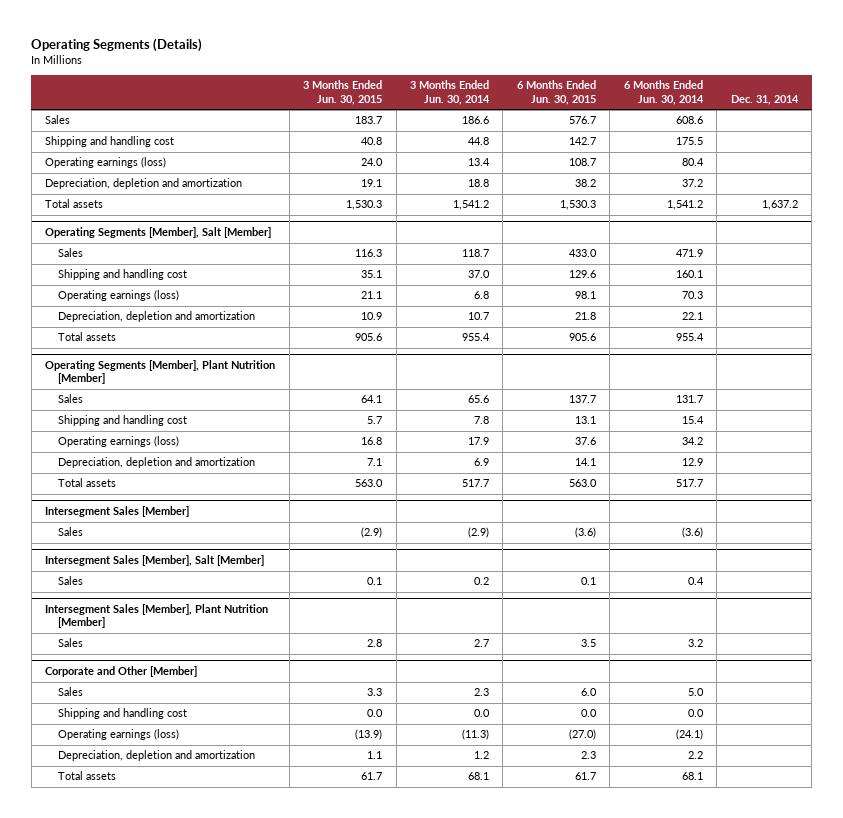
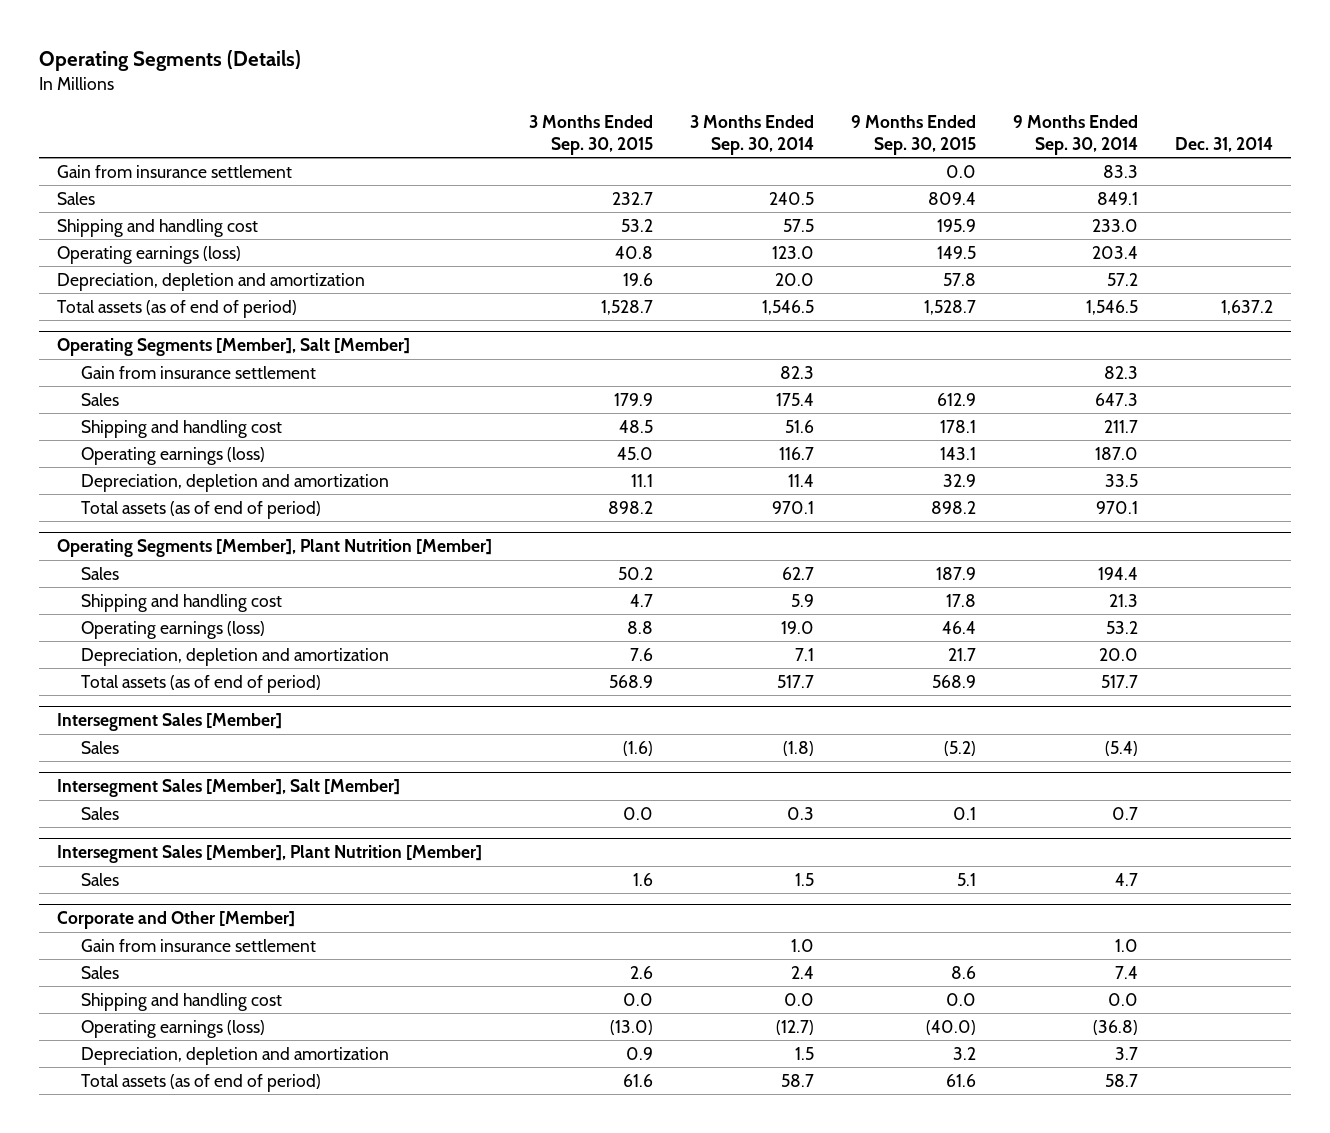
- | 3 Months Ended Jun. 30, 2015 | 3 Months Ended Jun. 30, 2014 | 6 Months Ended Jun. 30, 2015 | 6 Months Ended Jun. 30, 2014 | Dec. 31, 2014
+ | 3 Months Ended Sep. 30, 2015 | 3 Months Ended Sep. 30, 2014 | 9 Months Ended Sep. 30, 2015 | 9 Months Ended Sep. 30, 2014 | Dec. 31, 2014
+ Gain from insurance settlement | | | 0.0 | 83.3 |
- Total assets | 1,530.3 | 1,541.2 | 1,530.3 | 1,541.2 | 1,637.2
+ Total assets (as of end of period) | 1,528.7 | 1,546.5 | 1,528.7 | 1,546.5 | 1,637.2
@ Operating Segments [Member], Salt [Member]
+ Gain from insurance settlement | | 82.3 | | 82.3 |
- Total assets | 905.6 | 955.4 | 905.6 | 955.4 |
+ Total assets (as of end of period) | 898.2 | 970.1 | 898.2 | 970.1 |
@ Operating Segments [Member], Plant Nutrition [Member]
- Total assets | 563.0 | 517.7 | 563.0 | 517.7 |
+ Total assets (as of end of period) | 568.9 | 517.7 | 568.9 | 517.7 |
@ Corporate and Other [Member]
+ Gain from insurance settlement | | 1.0 | | 1.0 |
- Total assets | 61.7 | 68.1 | 61.7 | 68.1 |
+ Total assets (as of end of period) | 61.6 | 58.7 | 61.6 | 58.7 |

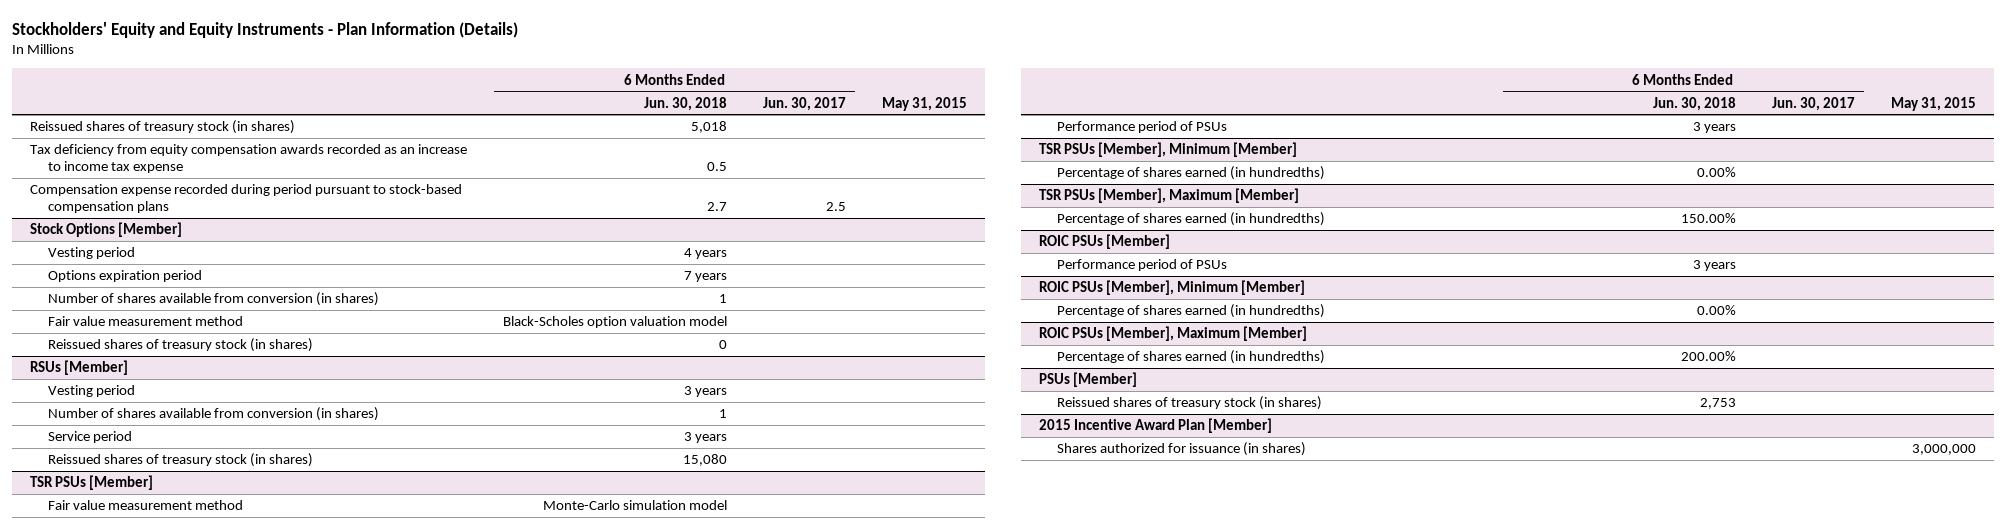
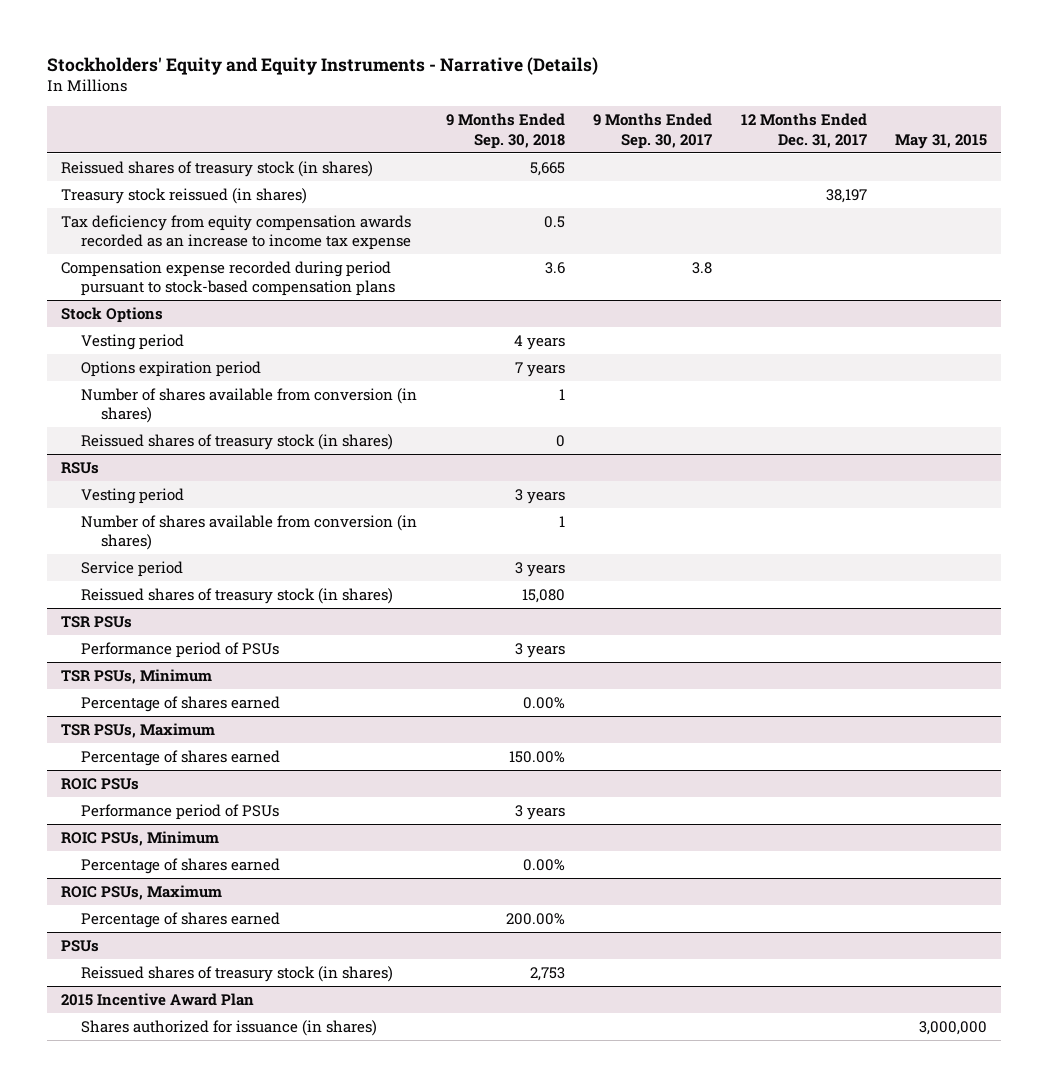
- Stockholders' Equity and Equity Instruments - Plan Information (Details)
+ Stockholders' Equity and Equity Instruments - Narrative (Details)
- | 6 Months Ended Jun. 30, 2018 | 6 Months Ended Jun. 30, 2017 | May 31, 2015
+ | 9 Months Ended Sep. 30, 2018 | 9 Months Ended Sep. 30, 2017 | 12 Months Ended Dec. 31, 2017 | May 31, 2015
+ Treasury stock reissued (in shares) | | | 38,197 |
- Stock Options [Member]
+ Stock Options
- Fair value measurement method | Black-Scholes option valuation model | |
- RSUs [Member]
+ RSUs
- TSR PSUs [Member]
- Fair value measurement method | Monte-Carlo simulation model | |
+ TSR PSUs
- TSR PSUs [Member], Minimum [Member]
- Percentage of shares earned (in hundredths) | 0.00% | |
- TSR PSUs [Member], Maximum [Member]
- Percentage of shares earned (in hundredths) | 150.00% | |
- ROIC PSUs [Member]
+ TSR PSUs, Minimum
+ Percentage of shares earned | 0.00% | | |
+ TSR PSUs, Maximum
+ Percentage of shares earned | 150.00% | | |
+ ROIC PSUs
- ROIC PSUs [Member], Minimum [Member]
- Percentage of shares earned (in hundredths) | 0.00% | |
- ROIC PSUs [Member], Maximum [Member]
- Percentage of shares earned (in hundredths) | 200.00% | |
- PSUs [Member]
+ ROIC PSUs, Minimum
+ Percentage of shares earned | 0.00% | | |
+ ROIC PSUs, Maximum
+ Percentage of shares earned | 200.00% | | |
+ PSUs
- 2015 Incentive Award Plan [Member]
+ 2015 Incentive Award Plan

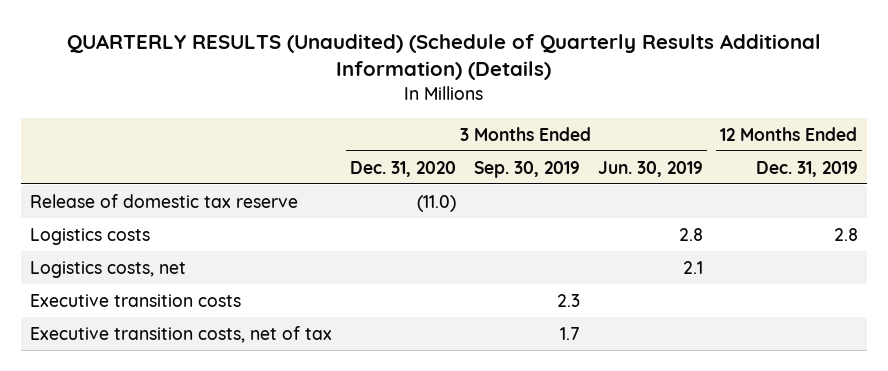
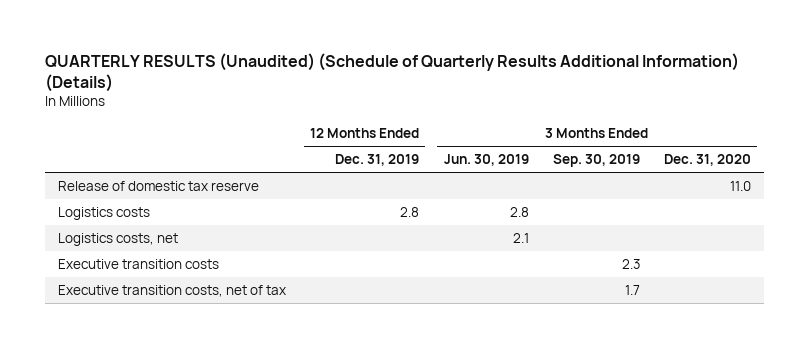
- | 3 Months Ended Dec. 31, 2020 | 3 Months Ended Sep. 30, 2019 | 3 Months Ended Jun. 30, 2019 | 12 Months Ended Dec. 31, 2019
+ | 12 Months Ended Dec. 31, 2019 | 3 Months Ended Jun. 30, 2019 | 3 Months Ended Sep. 30, 2019 | 3 Months Ended Dec. 31, 2020
- Release of domestic tax reserve | (11.0) | | |
+ Release of domestic tax reserve | | | | 11.0

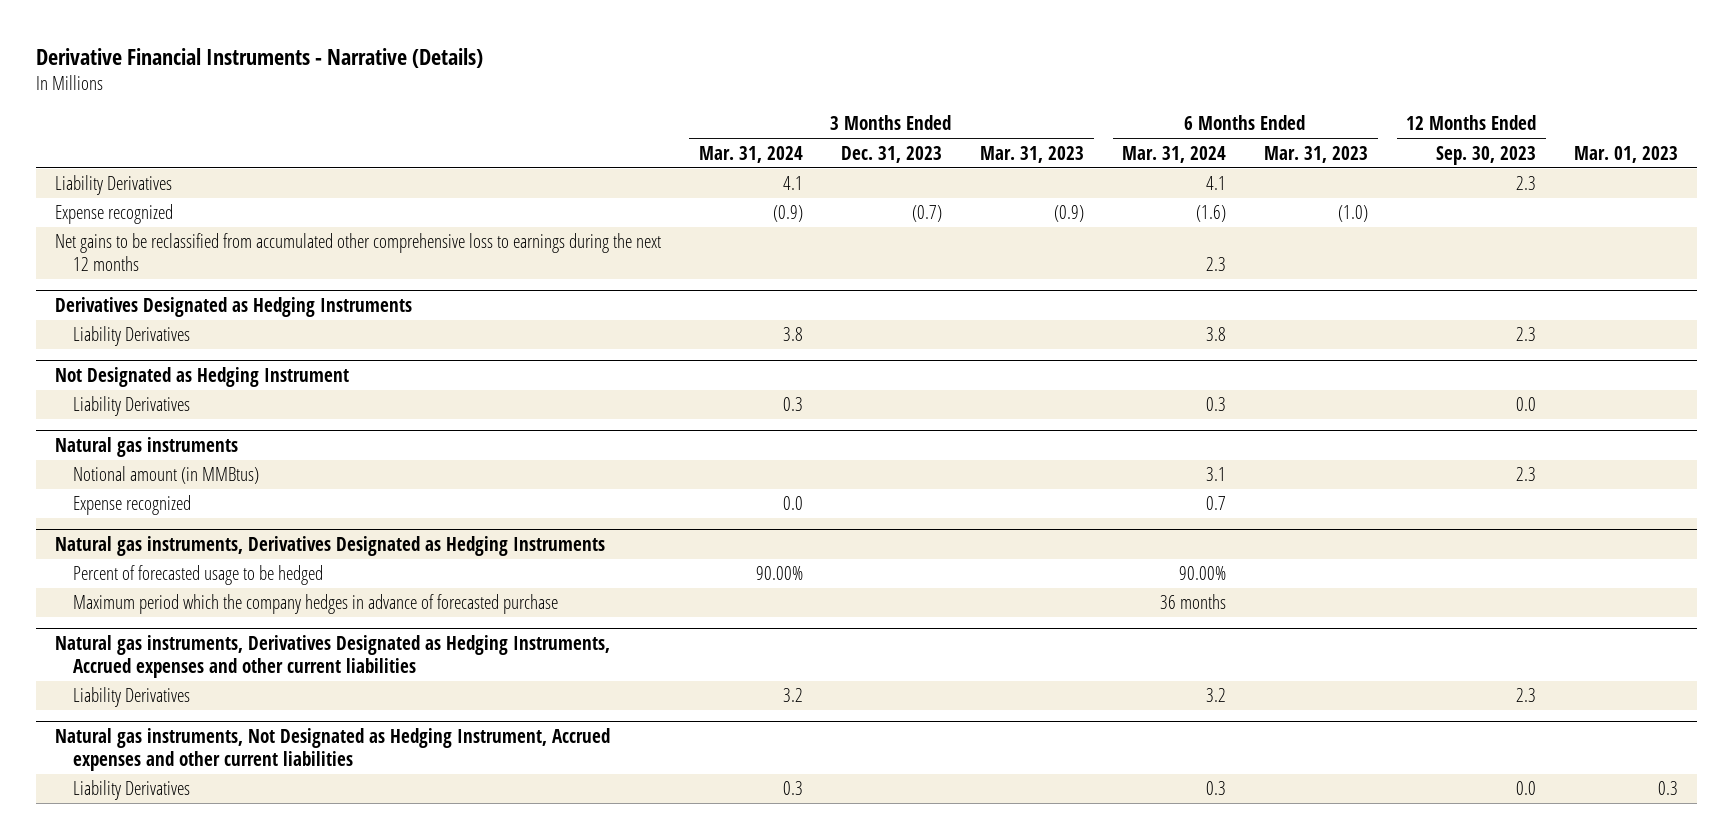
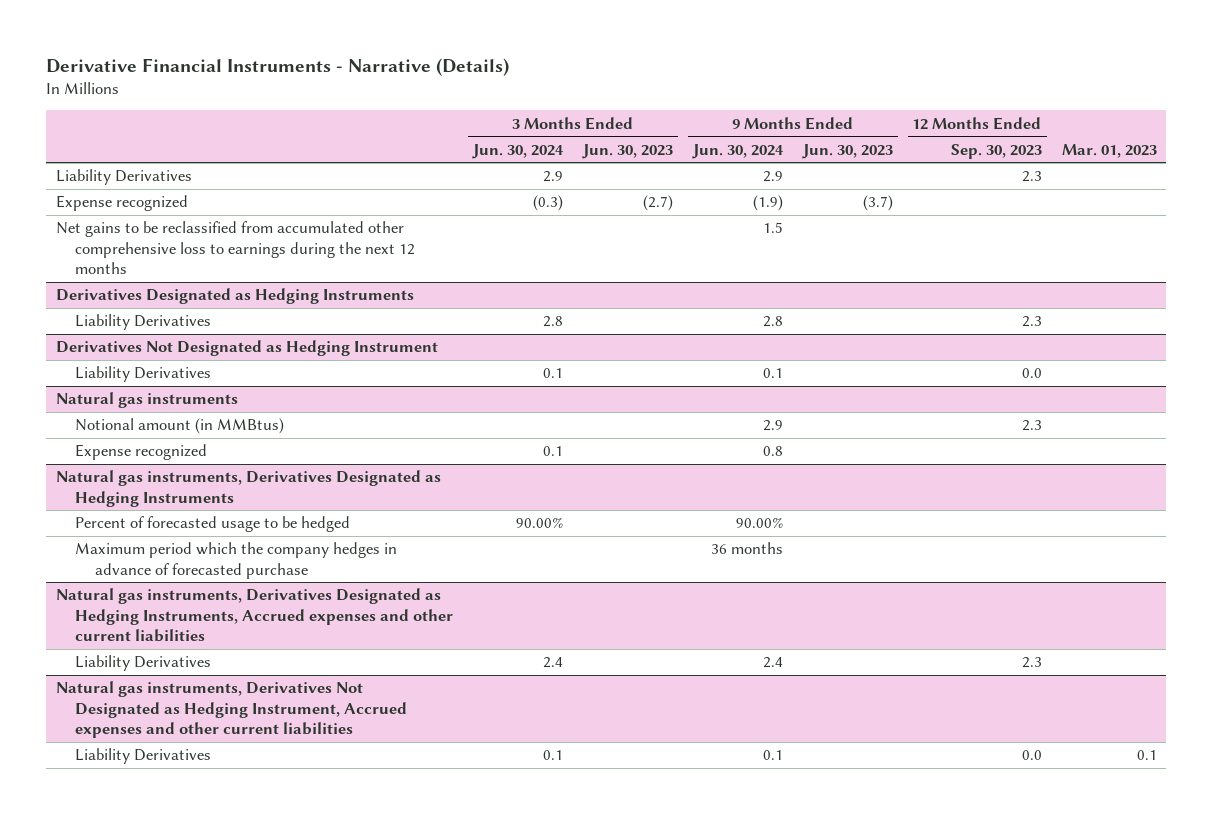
- | 3 Months Ended Mar. 31, 2024 | 3 Months Ended Dec. 31, 2023 | 3 Months Ended Mar. 31, 2023 | 6 Months Ended Mar. 31, 2024 | 6 Months Ended Mar. 31, 2023 | 12 Months Ended Sep. 30, 2023 | Mar. 01, 2023
+ | 3 Months Ended Jun. 30, 2024 | 3 Months Ended Jun. 30, 2023 | 9 Months Ended Jun. 30, 2024 | 9 Months Ended Jun. 30, 2023 | 12 Months Ended Sep. 30, 2023 | Mar. 01, 2023
- Not Designated as Hedging Instrument
+ Derivatives Not Designated as Hedging Instrument
- Natural gas instruments, Not Designated as Hedging Instrument, Accrued expenses and other current liabilities
- Liability Derivatives | 0.3 | | | 0.3 | | 0.0 | 0.3
+ Natural gas instruments, Derivatives Not Designated as Hedging Instrument, Accrued expenses and other current liabilities
+ Liability Derivatives | 0.1 | | 0.1 | | 0.0 | 0.1

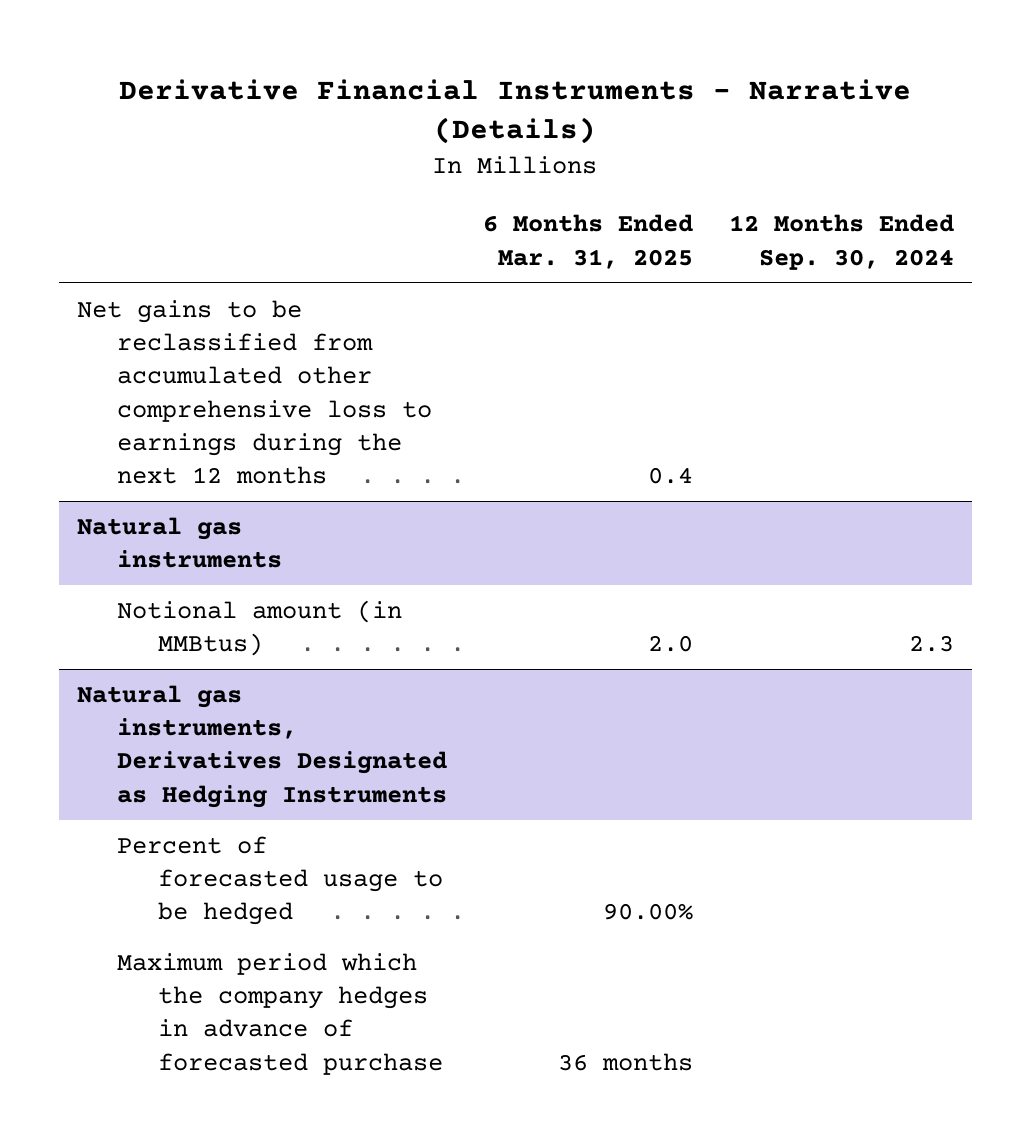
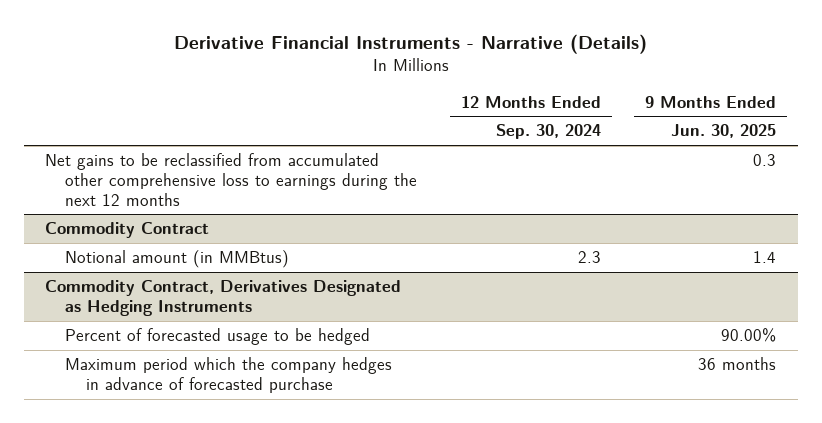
- | 6 Months Ended Mar. 31, 2025 | 12 Months Ended Sep. 30, 2024
+ | 12 Months Ended Sep. 30, 2024 | 9 Months Ended Jun. 30, 2025
- Natural gas instruments
+ Commodity Contract
- Natural gas instruments, Derivatives Designated as Hedging Instruments
+ Commodity Contract, Derivatives Designated as Hedging Instruments

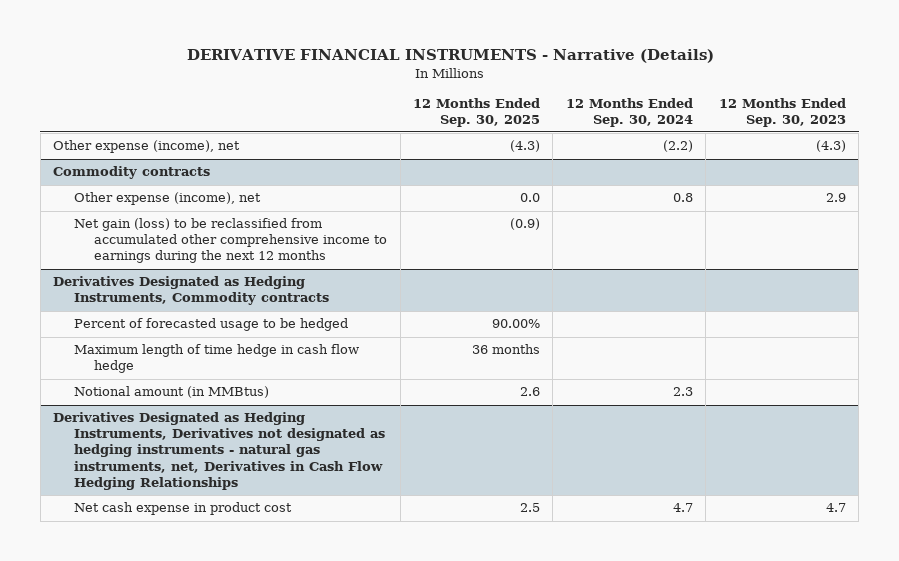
- Derivative Financial Instruments - Narrative (Details)
+ DERIVATIVE FINANCIAL INSTRUMENTS - Narrative (Details)
- | 12 Months Ended Sep. 30, 2024 | 9 Months Ended Jun. 30, 2025
+ | 12 Months Ended Sep. 30, 2025 | 12 Months Ended Sep. 30, 2024 | 12 Months Ended Sep. 30, 2023
- Net gains to be reclassified from accumulated other comprehensive loss to earnings during the next 12 months | | 0.3
- Commodity Contract
- Notional amount (in MMBtus) | 2.3 | 1.4
- Commodity Contract, Derivatives Designated as Hedging Instruments
+ Other expense (income), net | (4.3) | (2.2) | (4.3)
+ Commodity contracts
+ Other expense (income), net | 0.0 | 0.8 | 2.9
+ Net gain (loss) to be reclassified from accumulated other comprehensive income to earnings during the next 12 months | (0.9) | |
+ Derivatives Designated as Hedging Instruments, Commodity contracts
- Maximum period which the company hedges in advance of forecasted purchase | | 36 months
+ Maximum length of time hedge in cash flow hedge | 36 months | |
+ Notional amount (in MMBtus) | 2.6 | 2.3 |
+ Derivatives Designated as Hedging Instruments, Derivatives not designated as hedging instruments - natural gas instruments, net, Derivatives in Cash Flow Hedging Relationships
+ Net cash expense in product cost | 2.5 | 4.7 | 4.7

